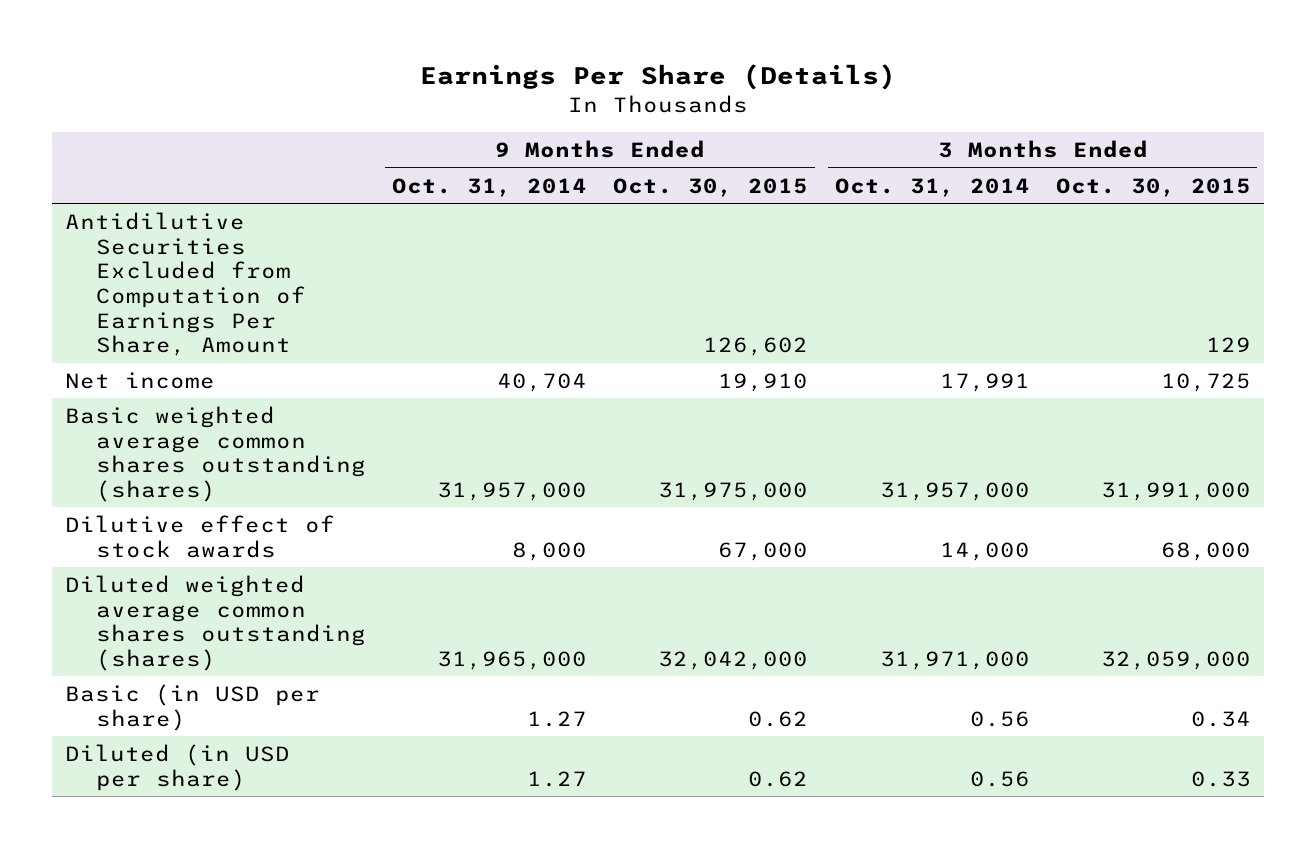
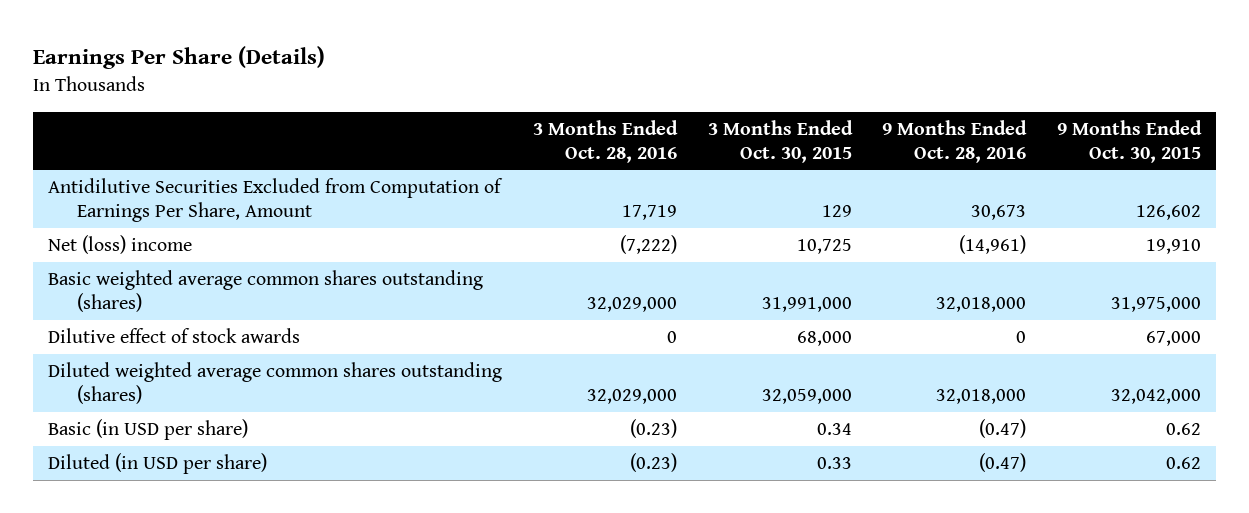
- | 9 Months Ended Oct. 31, 2014 | 9 Months Ended Oct. 30, 2015 | 3 Months Ended Oct. 31, 2014 | 3 Months Ended Oct. 30, 2015
+ | 3 Months Ended Oct. 28, 2016 | 3 Months Ended Oct. 30, 2015 | 9 Months Ended Oct. 28, 2016 | 9 Months Ended Oct. 30, 2015
- Net income | 40,704 | 19,910 | 17,991 | 10,725
+ Net (loss) income | (7,222) | 10,725 | (14,961) | 19,910

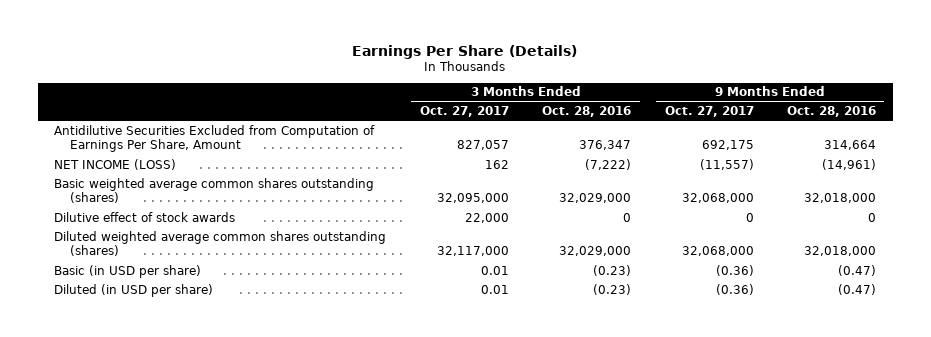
- | 3 Months Ended Oct. 28, 2016 | 3 Months Ended Oct. 30, 2015 | 9 Months Ended Oct. 28, 2016 | 9 Months Ended Oct. 30, 2015
+ | 3 Months Ended Oct. 27, 2017 | 3 Months Ended Oct. 28, 2016 | 9 Months Ended Oct. 27, 2017 | 9 Months Ended Oct. 28, 2016
- Antidilutive Securities Excluded from Computation of Earnings Per Share, Amount | 17,719 | 129 | 30,673 | 126,602
- Net (loss) income | (7,222) | 10,725 | (14,961) | 19,910
+ Antidilutive Securities Excluded from Computation of Earnings Per Share, Amount | 827,057 | 376,347 | 692,175 | 314,664
+ NET INCOME (LOSS) | 162 | (7,222) | (11,557) | (14,961)

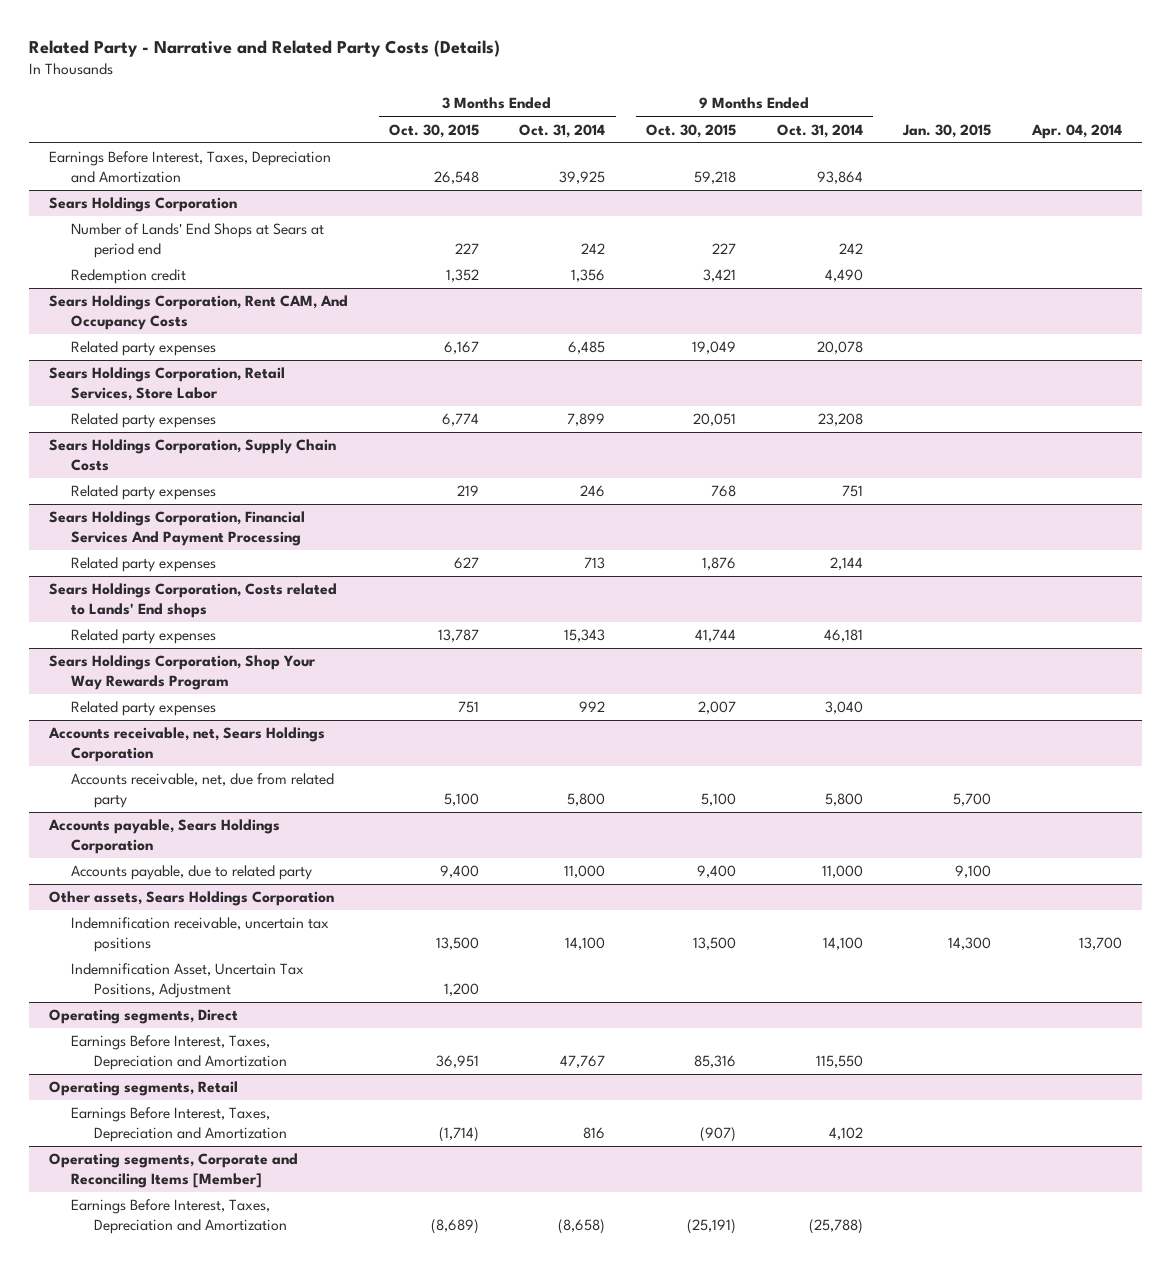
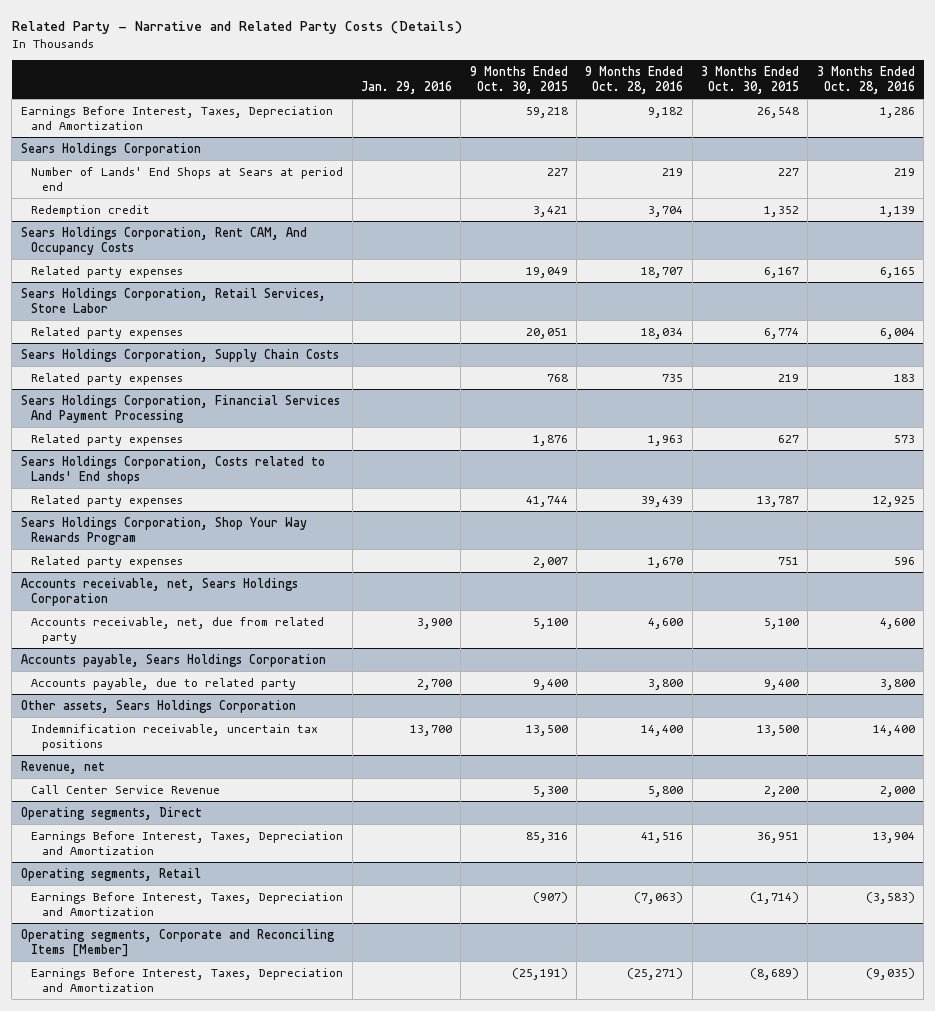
- | 3 Months Ended Oct. 30, 2015 | 3 Months Ended Oct. 31, 2014 | 9 Months Ended Oct. 30, 2015 | 9 Months Ended Oct. 31, 2014 | Jan. 30, 2015 | Apr. 04, 2014
+ | Jan. 29, 2016 | 9 Months Ended Oct. 30, 2015 | 9 Months Ended Oct. 28, 2016 | 3 Months Ended Oct. 30, 2015 | 3 Months Ended Oct. 28, 2016
@ Other assets, Sears Holdings Corporation
- Indemnification Asset, Uncertain Tax Positions, Adjustment | 1,200 | | | | |
+ Revenue, net
+ Call Center Service Revenue | | 5,300 | 5,800 | 2,200 | 2,000

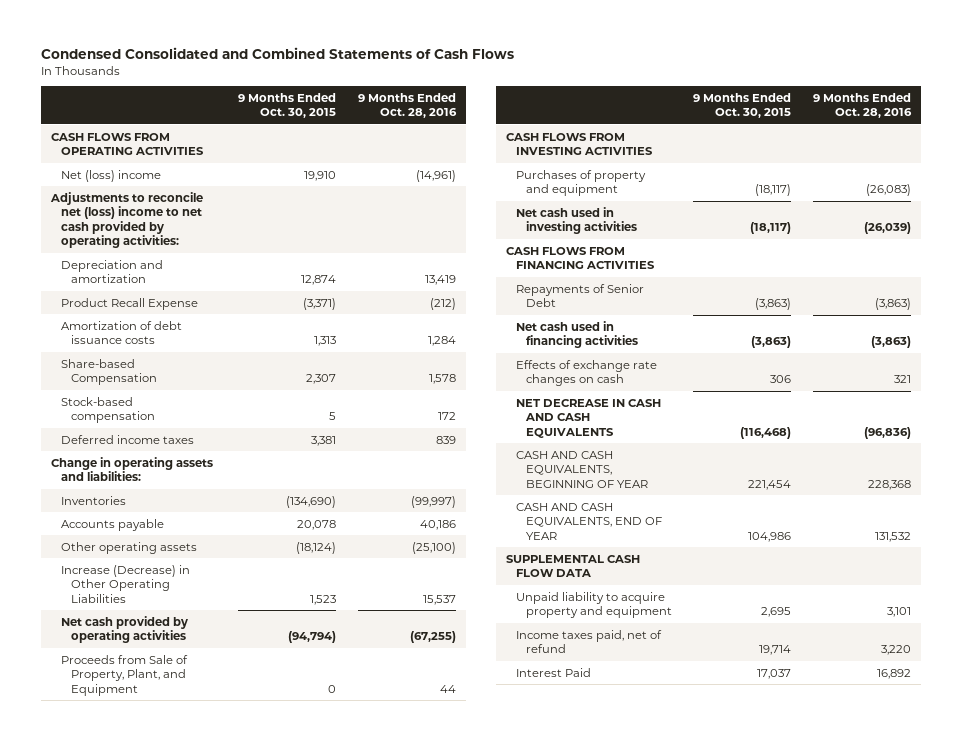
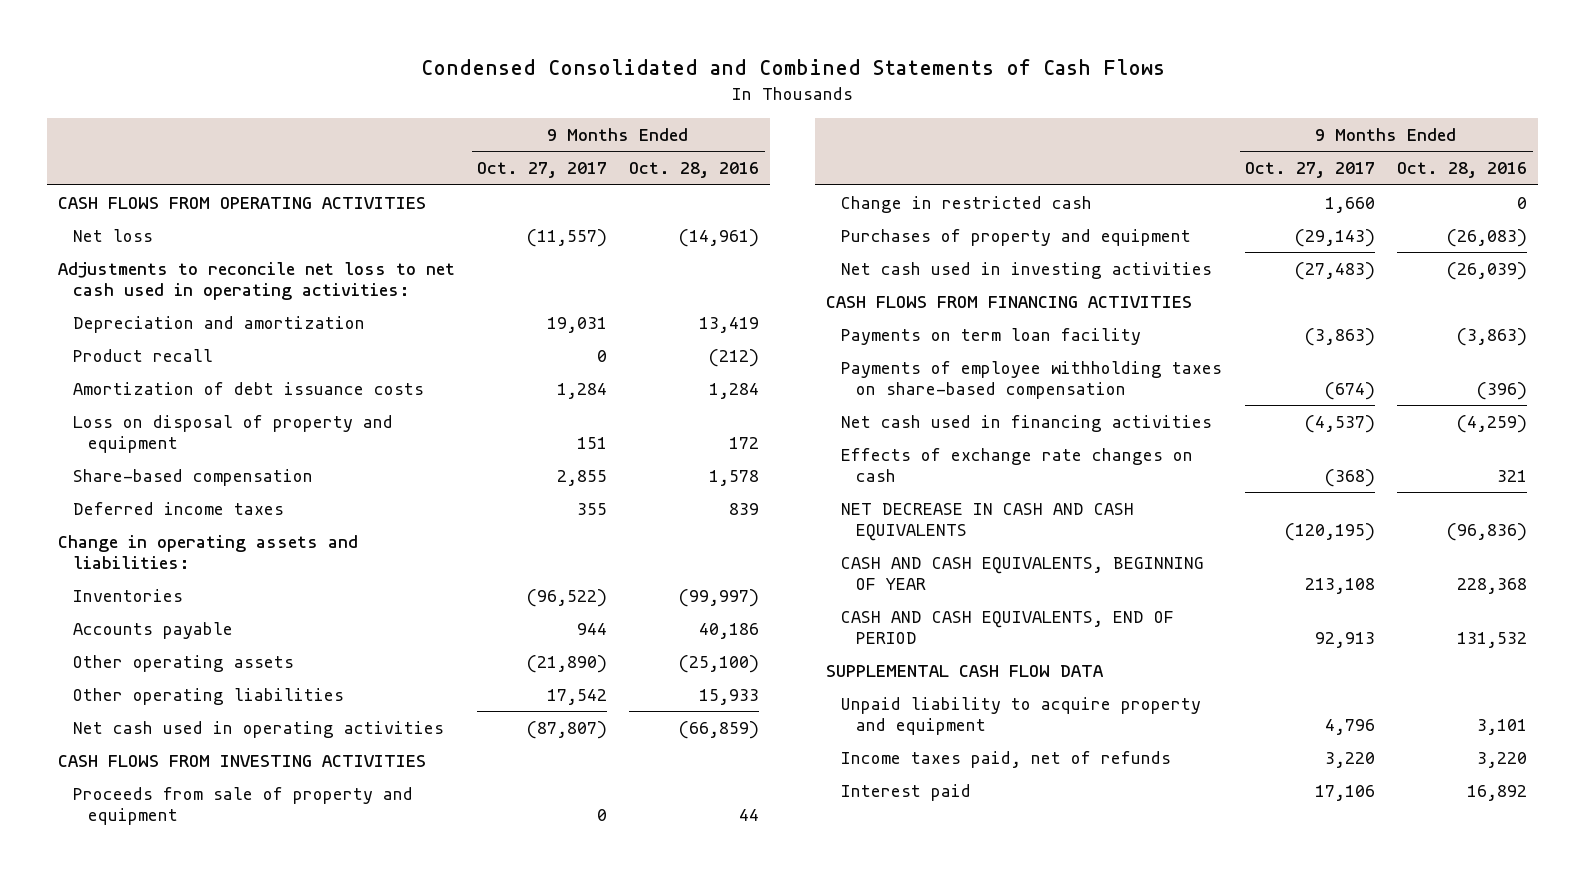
- | 9 Months Ended Oct. 30, 2015 | 9 Months Ended Oct. 28, 2016
+ | 9 Months Ended Oct. 27, 2017 | 9 Months Ended Oct. 28, 2016
- Net (loss) income | 19,910 | (14,961)
- Adjustments to reconcile net (loss) income to net cash provided by operating activities:
+ Net loss | (11,557) | (14,961)
+ Adjustments to reconcile net loss to net cash used in operating activities:
- Product Recall Expense | (3,371) | (212)
+ Product recall | 0 | (212)
- Share-based Compensation | 2,307 | 1,578
- Stock-based compensation | 5 | 172
+ Loss on disposal of property and equipment | 151 | 172
+ Share-based compensation | 2,855 | 1,578
- Increase (Decrease) in Other Operating Liabilities | 1,523 | 15,537
- Net cash provided by operating activities | (94,794) | (67,255)
- Proceeds from Sale of Property, Plant, and Equipment | 0 | 44
+ Other operating liabilities | 17,542 | 15,933
+ Net cash used in operating activities | (87,807) | (66,859)
+ Proceeds from sale of property and equipment | 0 | 44
+ Change in restricted cash | 1,660 | 0
- Repayments of Senior Debt | (3,863) | (3,863)
- Net cash used in financing activities | (3,863) | (3,863)
+ Payments on term loan facility | (3,863) | (3,863)
+ Payments of employee withholding taxes on share-based compensation | (674) | (396)
+ Net cash used in financing activities | (4,537) | (4,259)
- CASH AND CASH EQUIVALENTS, END OF YEAR | 104,986 | 131,532
+ CASH AND CASH EQUIVALENTS, END OF PERIOD | 92,913 | 131,532
- Income taxes paid, net of refund | 19,714 | 3,220
- Interest Paid | 17,037 | 16,892
+ Income taxes paid, net of refunds | 3,220 | 3,220
+ Interest paid | 17,106 | 16,892

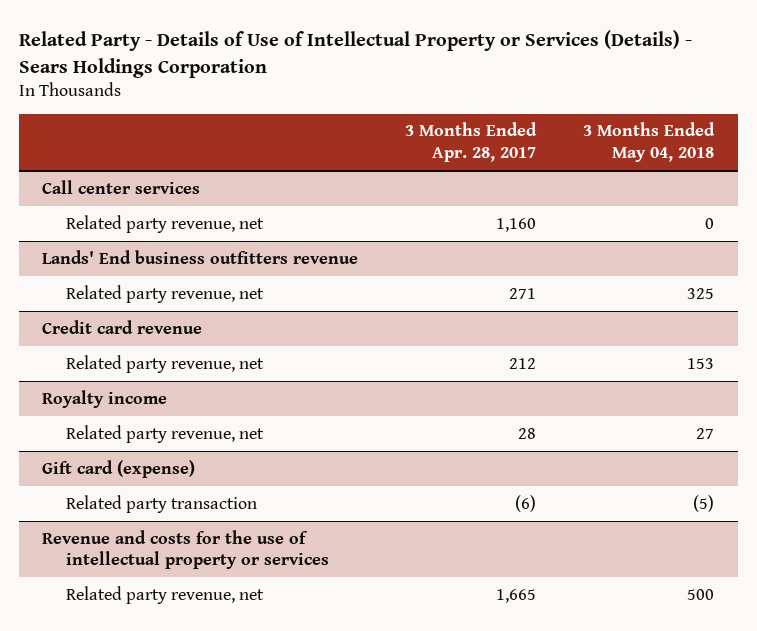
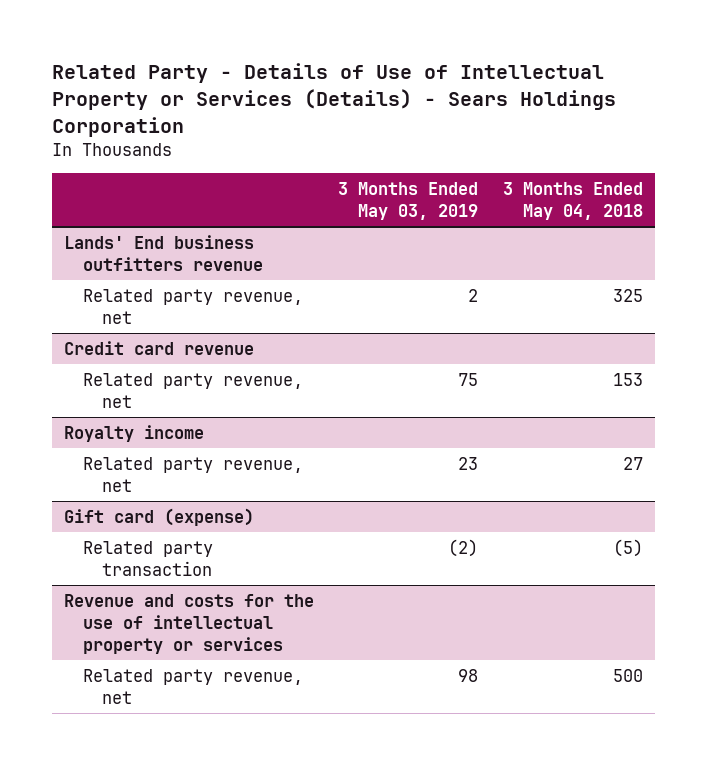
- | 3 Months Ended Apr. 28, 2017 | 3 Months Ended May 04, 2018
+ | 3 Months Ended May 03, 2019 | 3 Months Ended May 04, 2018
- Call center services
- Related party revenue, net | 1,160 | 0

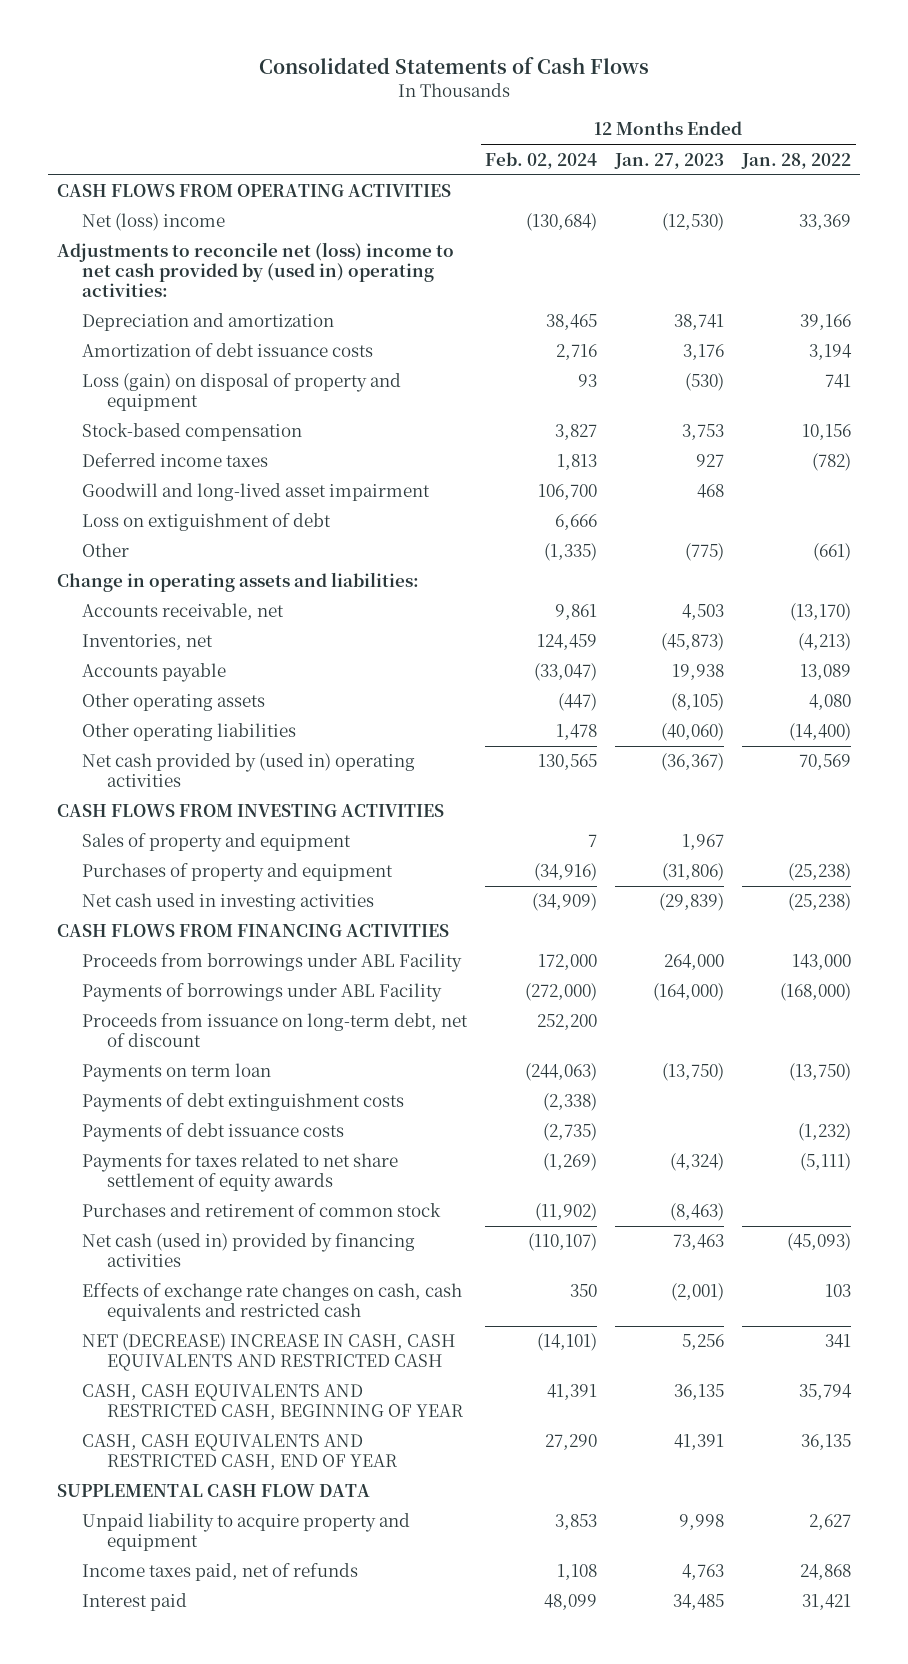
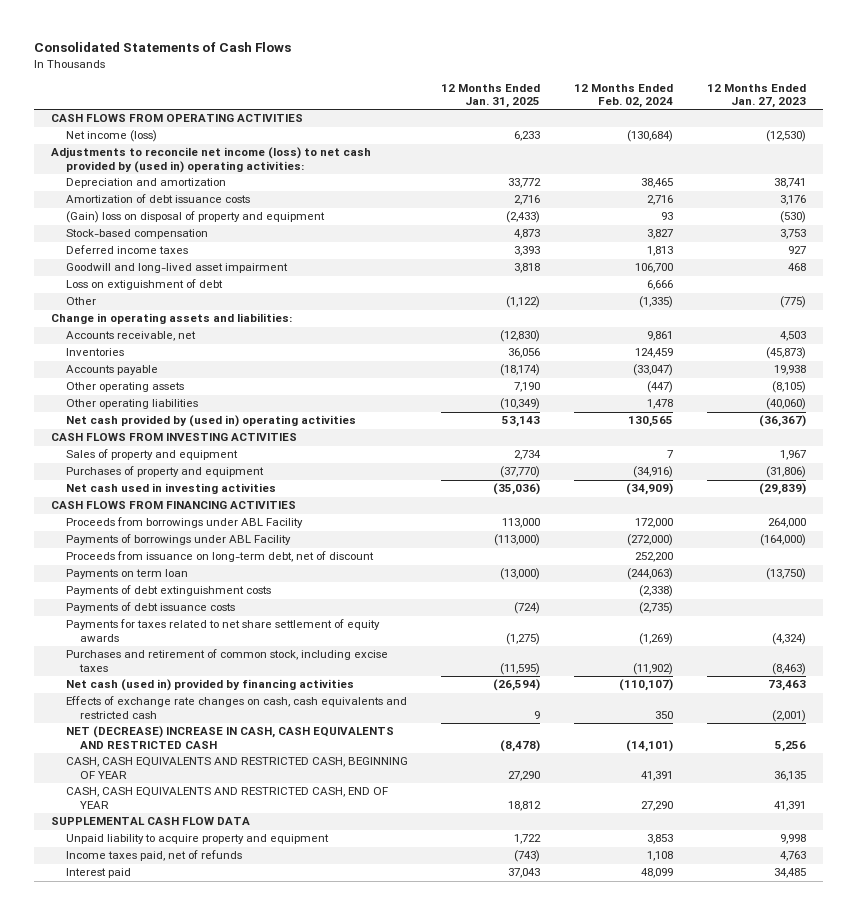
- | 12 Months Ended Feb. 02, 2024 | 12 Months Ended Jan. 27, 2023 | 12 Months Ended Jan. 28, 2022
+ | 12 Months Ended Jan. 31, 2025 | 12 Months Ended Feb. 02, 2024 | 12 Months Ended Jan. 27, 2023
- Net (loss) income | (130,684) | (12,530) | 33,369
- Adjustments to reconcile net (loss) income to net cash provided by (used in) operating activities:
+ Net income (loss) | 6,233 | (130,684) | (12,530)
+ Adjustments to reconcile net income (loss) to net cash provided by (used in) operating activities:
- Loss (gain) on disposal of property and equipment | 93 | (530) | 741
+ (Gain) loss on disposal of property and equipment | (2,433) | 93 | (530)
- Inventories, net | 124,459 | (45,873) | (4,213)
+ Inventories | 36,056 | 124,459 | (45,873)
- Purchases and retirement of common stock | (11,902) | (8,463) |
+ Purchases and retirement of common stock, including excise taxes | (11,595) | (11,902) | (8,463)

